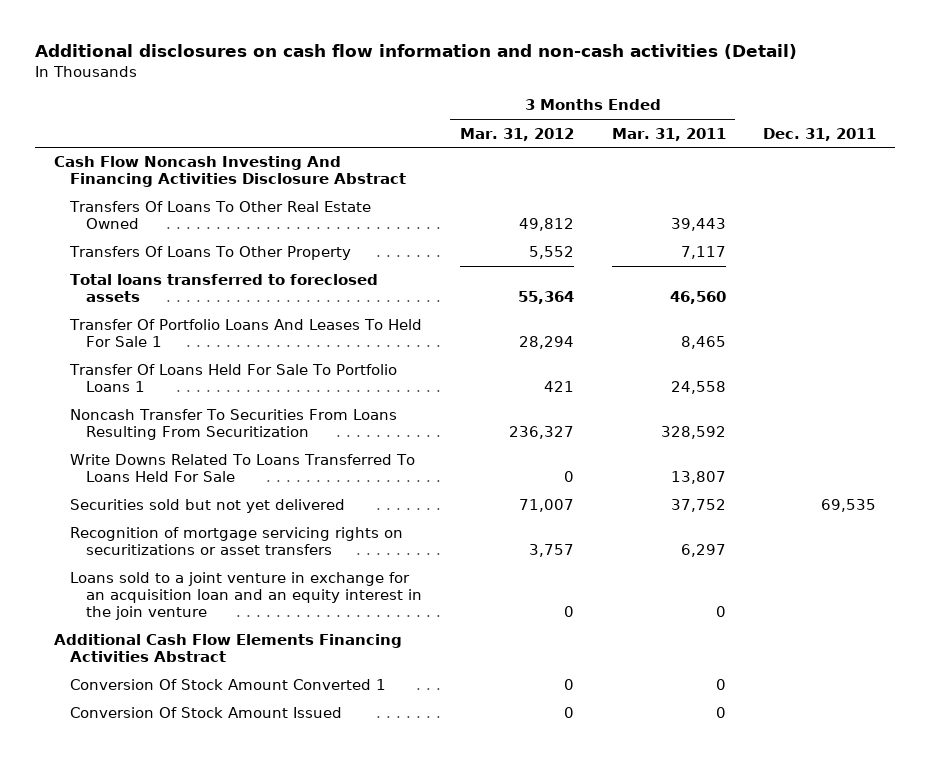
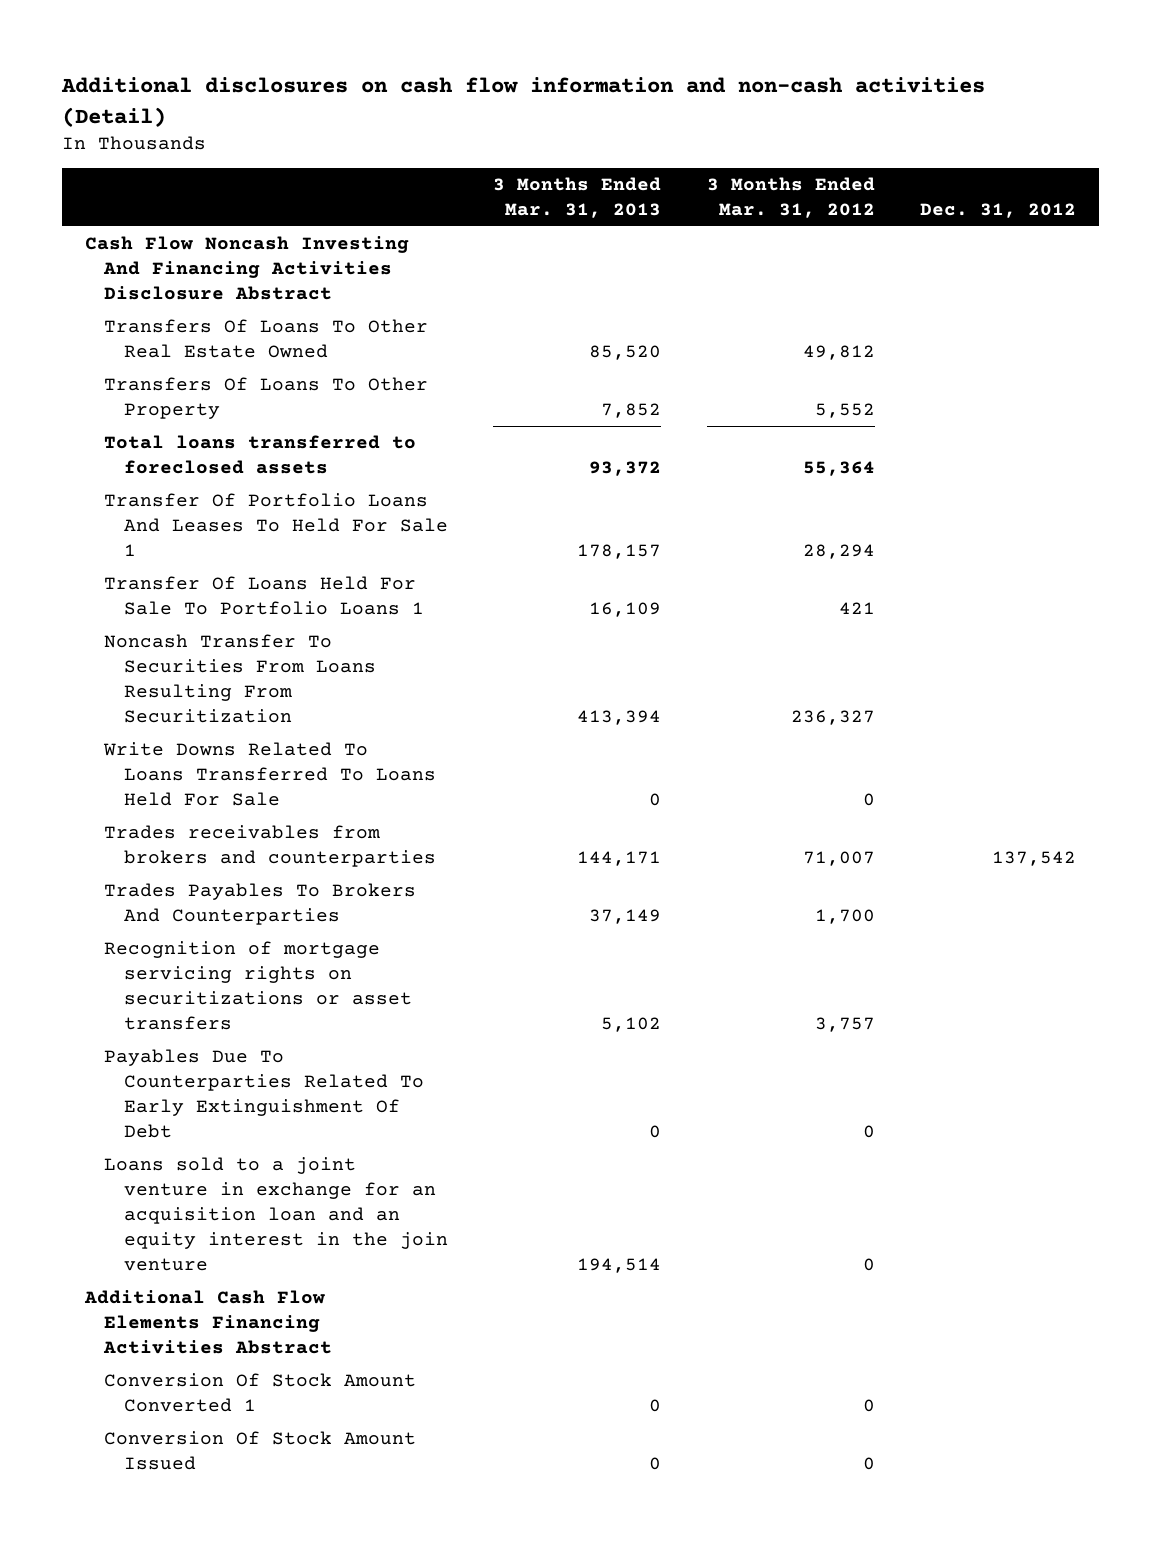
- | 3 Months Ended Mar. 31, 2012 | 3 Months Ended Mar. 31, 2011 | Dec. 31, 2011
+ | 3 Months Ended Mar. 31, 2013 | 3 Months Ended Mar. 31, 2012 | Dec. 31, 2012
- Securities sold but not yet delivered | 71,007 | 37,752 | 69,535
+ Trades receivables from brokers and counterparties | 144,171 | 71,007 | 137,542
+ Trades Payables To Brokers And Counterparties | 37,149 | 1,700 |
+ Payables Due To Counterparties Related To Early Extinguishment Of Debt | 0 | 0 |

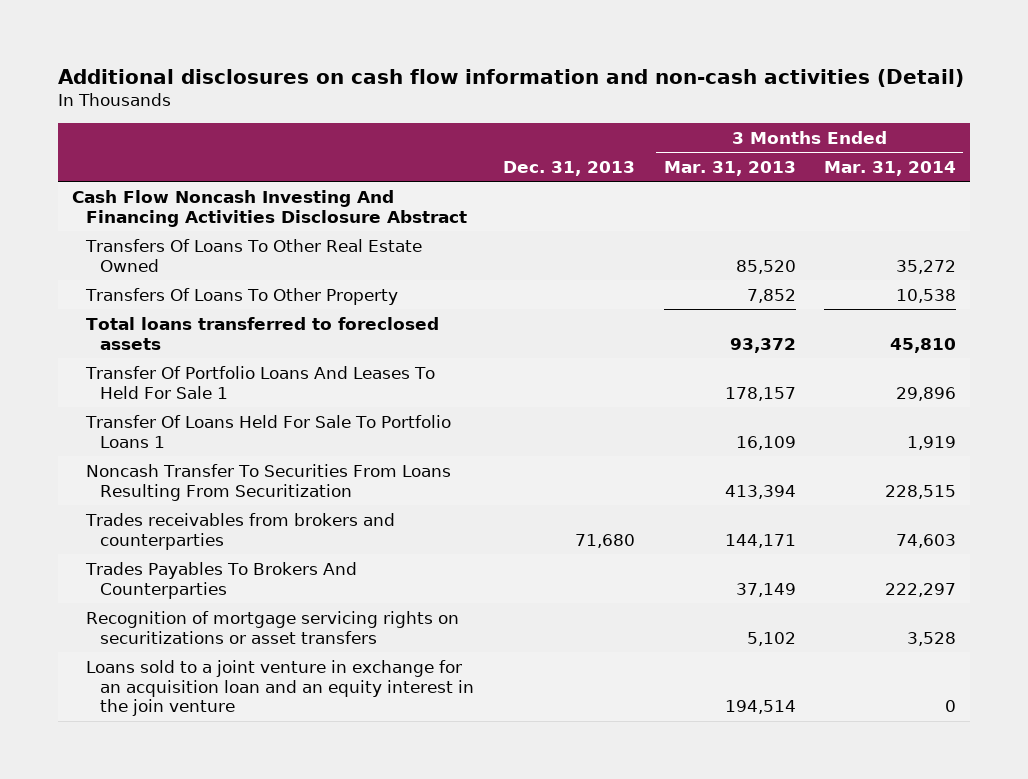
- | 3 Months Ended Mar. 31, 2013 | 3 Months Ended Mar. 31, 2012 | Dec. 31, 2012
+ | Dec. 31, 2013 | 3 Months Ended Mar. 31, 2013 | 3 Months Ended Mar. 31, 2014
- Write Downs Related To Loans Transferred To Loans Held For Sale | 0 | 0 |
- Payables Due To Counterparties Related To Early Extinguishment Of Debt | 0 | 0 |
- Additional Cash Flow Elements Financing Activities Abstract
- Conversion Of Stock Amount Converted 1 | 0 | 0 |
- Conversion Of Stock Amount Issued | 0 | 0 |

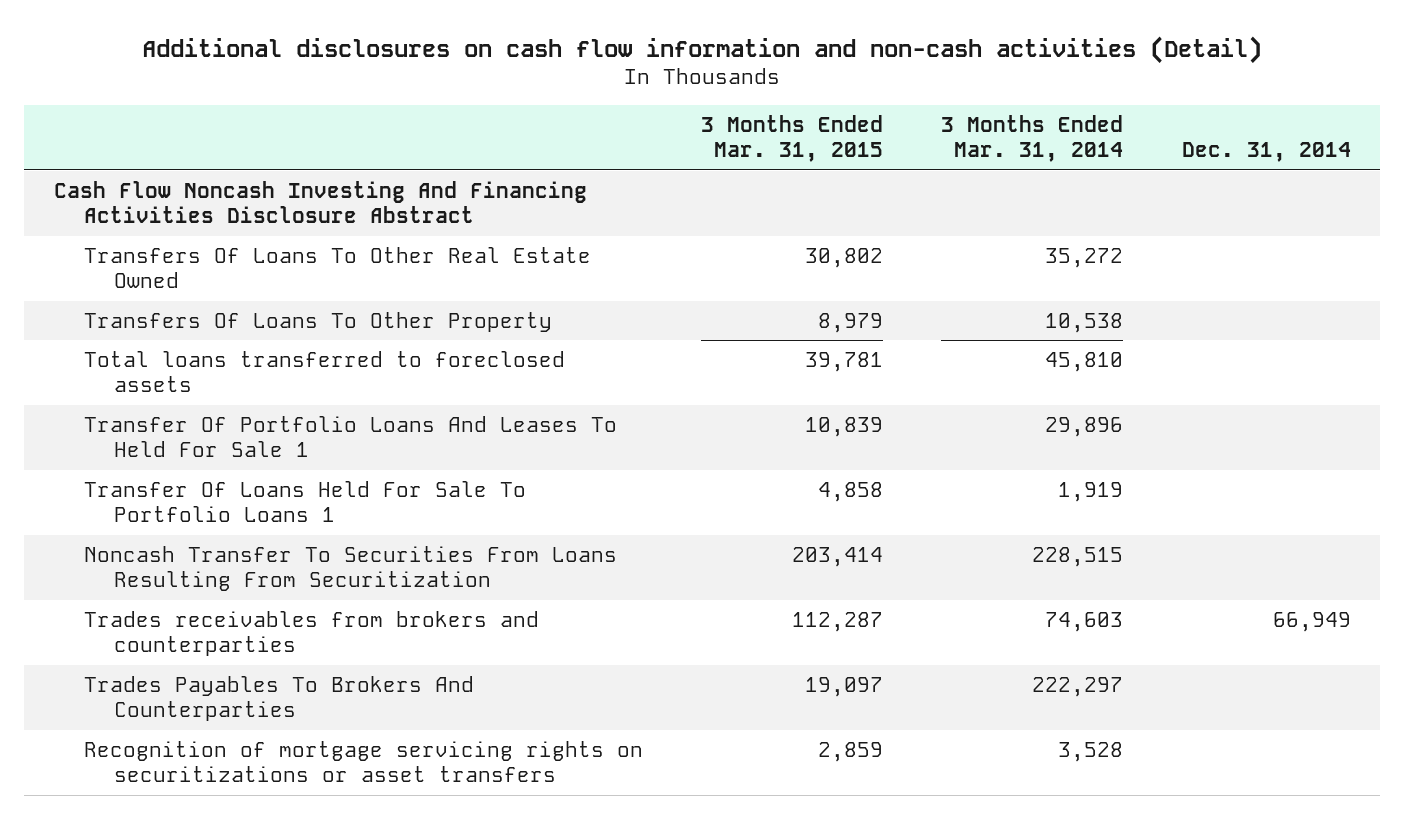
- | Dec. 31, 2013 | 3 Months Ended Mar. 31, 2013 | 3 Months Ended Mar. 31, 2014
+ | 3 Months Ended Mar. 31, 2015 | 3 Months Ended Mar. 31, 2014 | Dec. 31, 2014
- Loans sold to a joint venture in exchange for an acquisition loan and an equity interest in the join venture | | 194,514 | 0

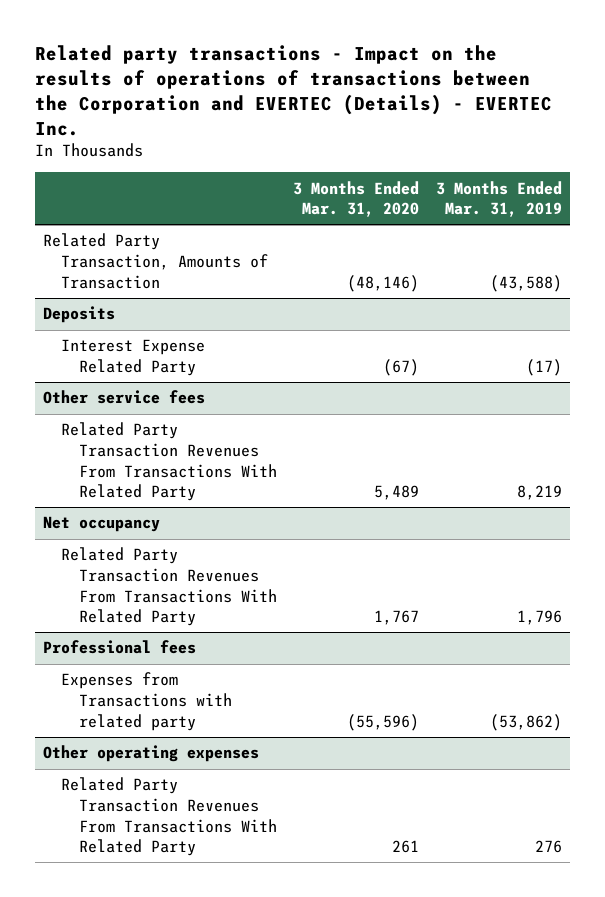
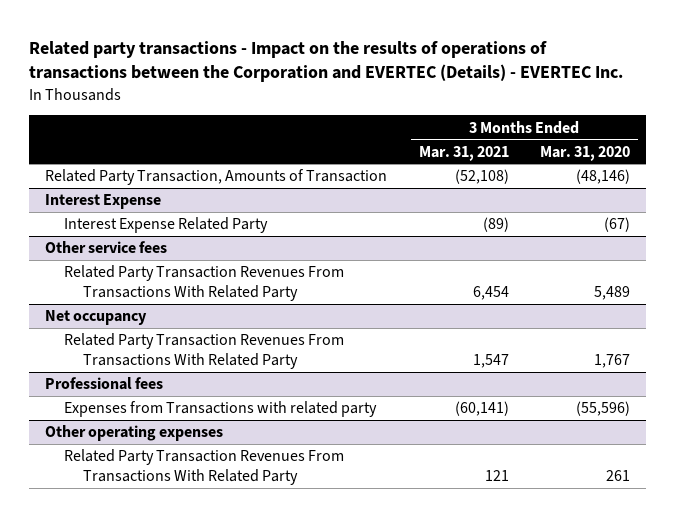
- | 3 Months Ended Mar. 31, 2020 | 3 Months Ended Mar. 31, 2019
+ | 3 Months Ended Mar. 31, 2021 | 3 Months Ended Mar. 31, 2020
- Deposits
+ Interest Expense

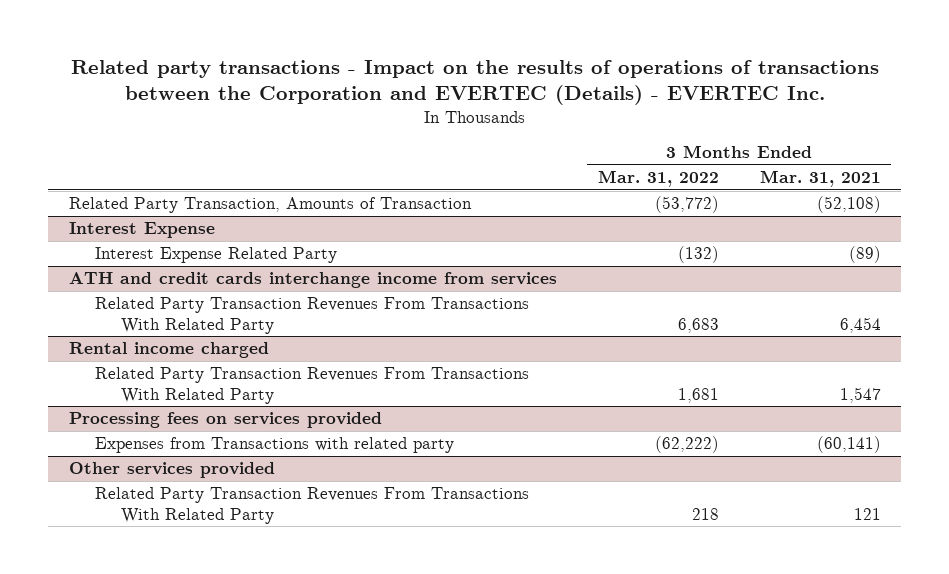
- | 3 Months Ended Mar. 31, 2021 | 3 Months Ended Mar. 31, 2020
+ | 3 Months Ended Mar. 31, 2022 | 3 Months Ended Mar. 31, 2021
- Other service fees
+ ATH and credit cards interchange income from services
- Net occupancy
+ Rental income charged
- Professional fees
+ Processing fees on services provided
- Other operating expenses
+ Other services provided

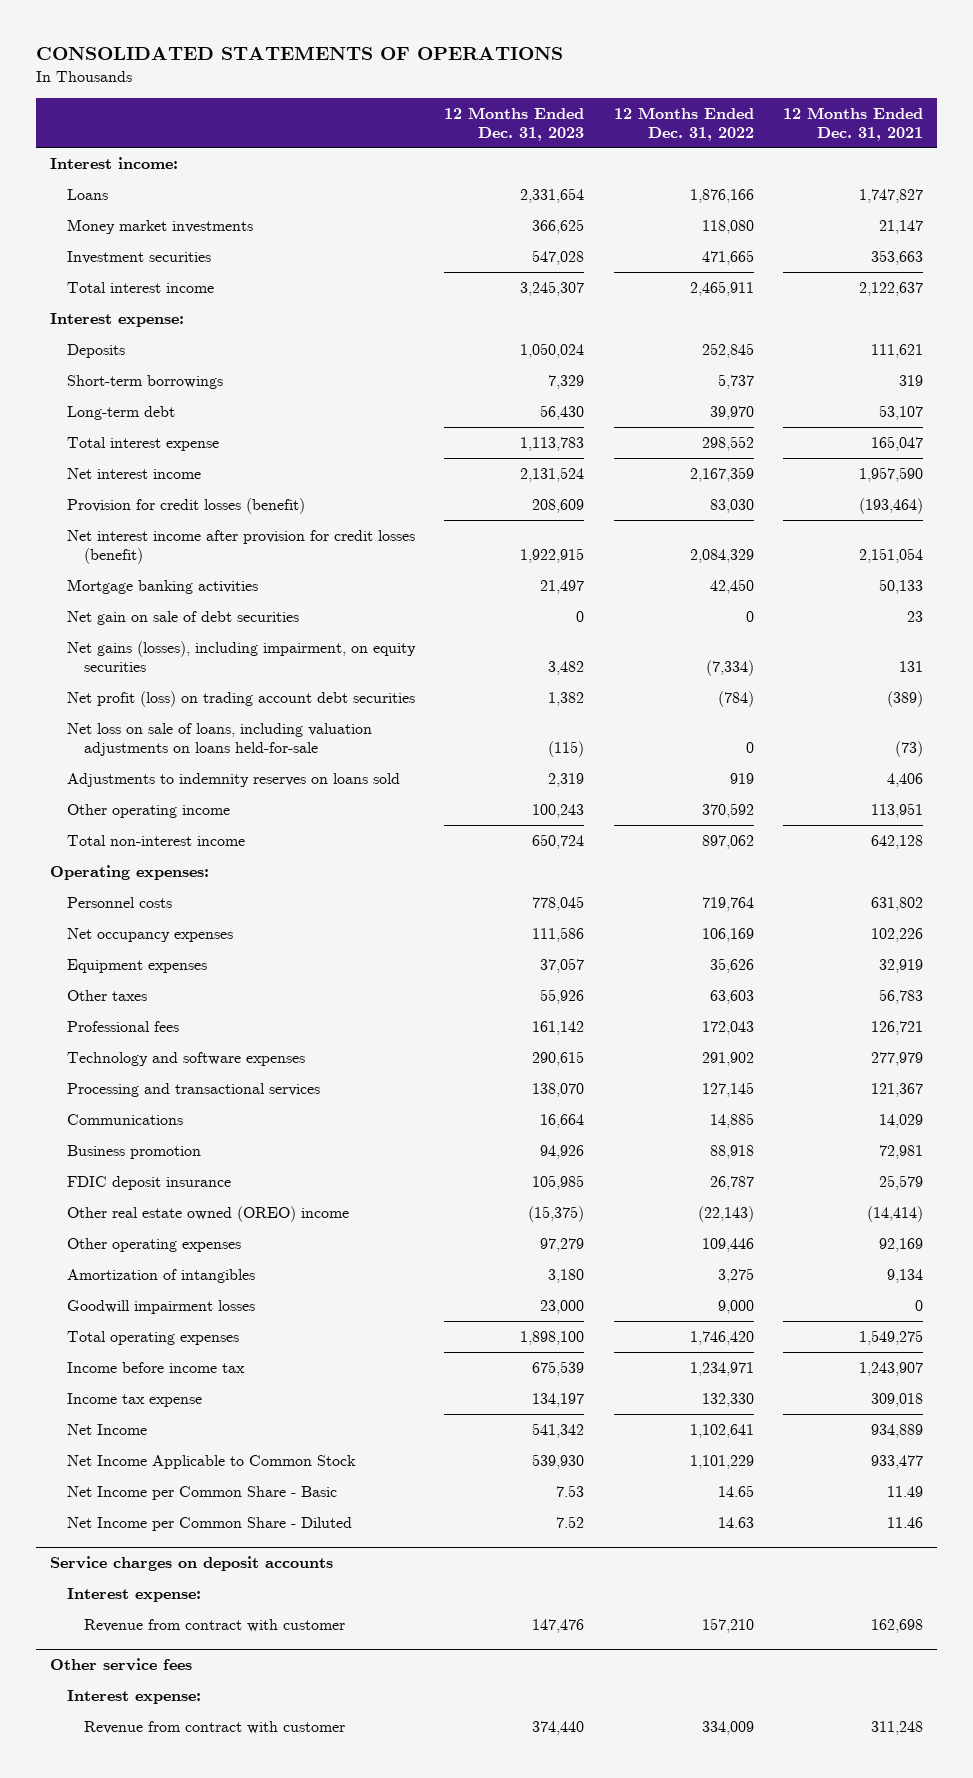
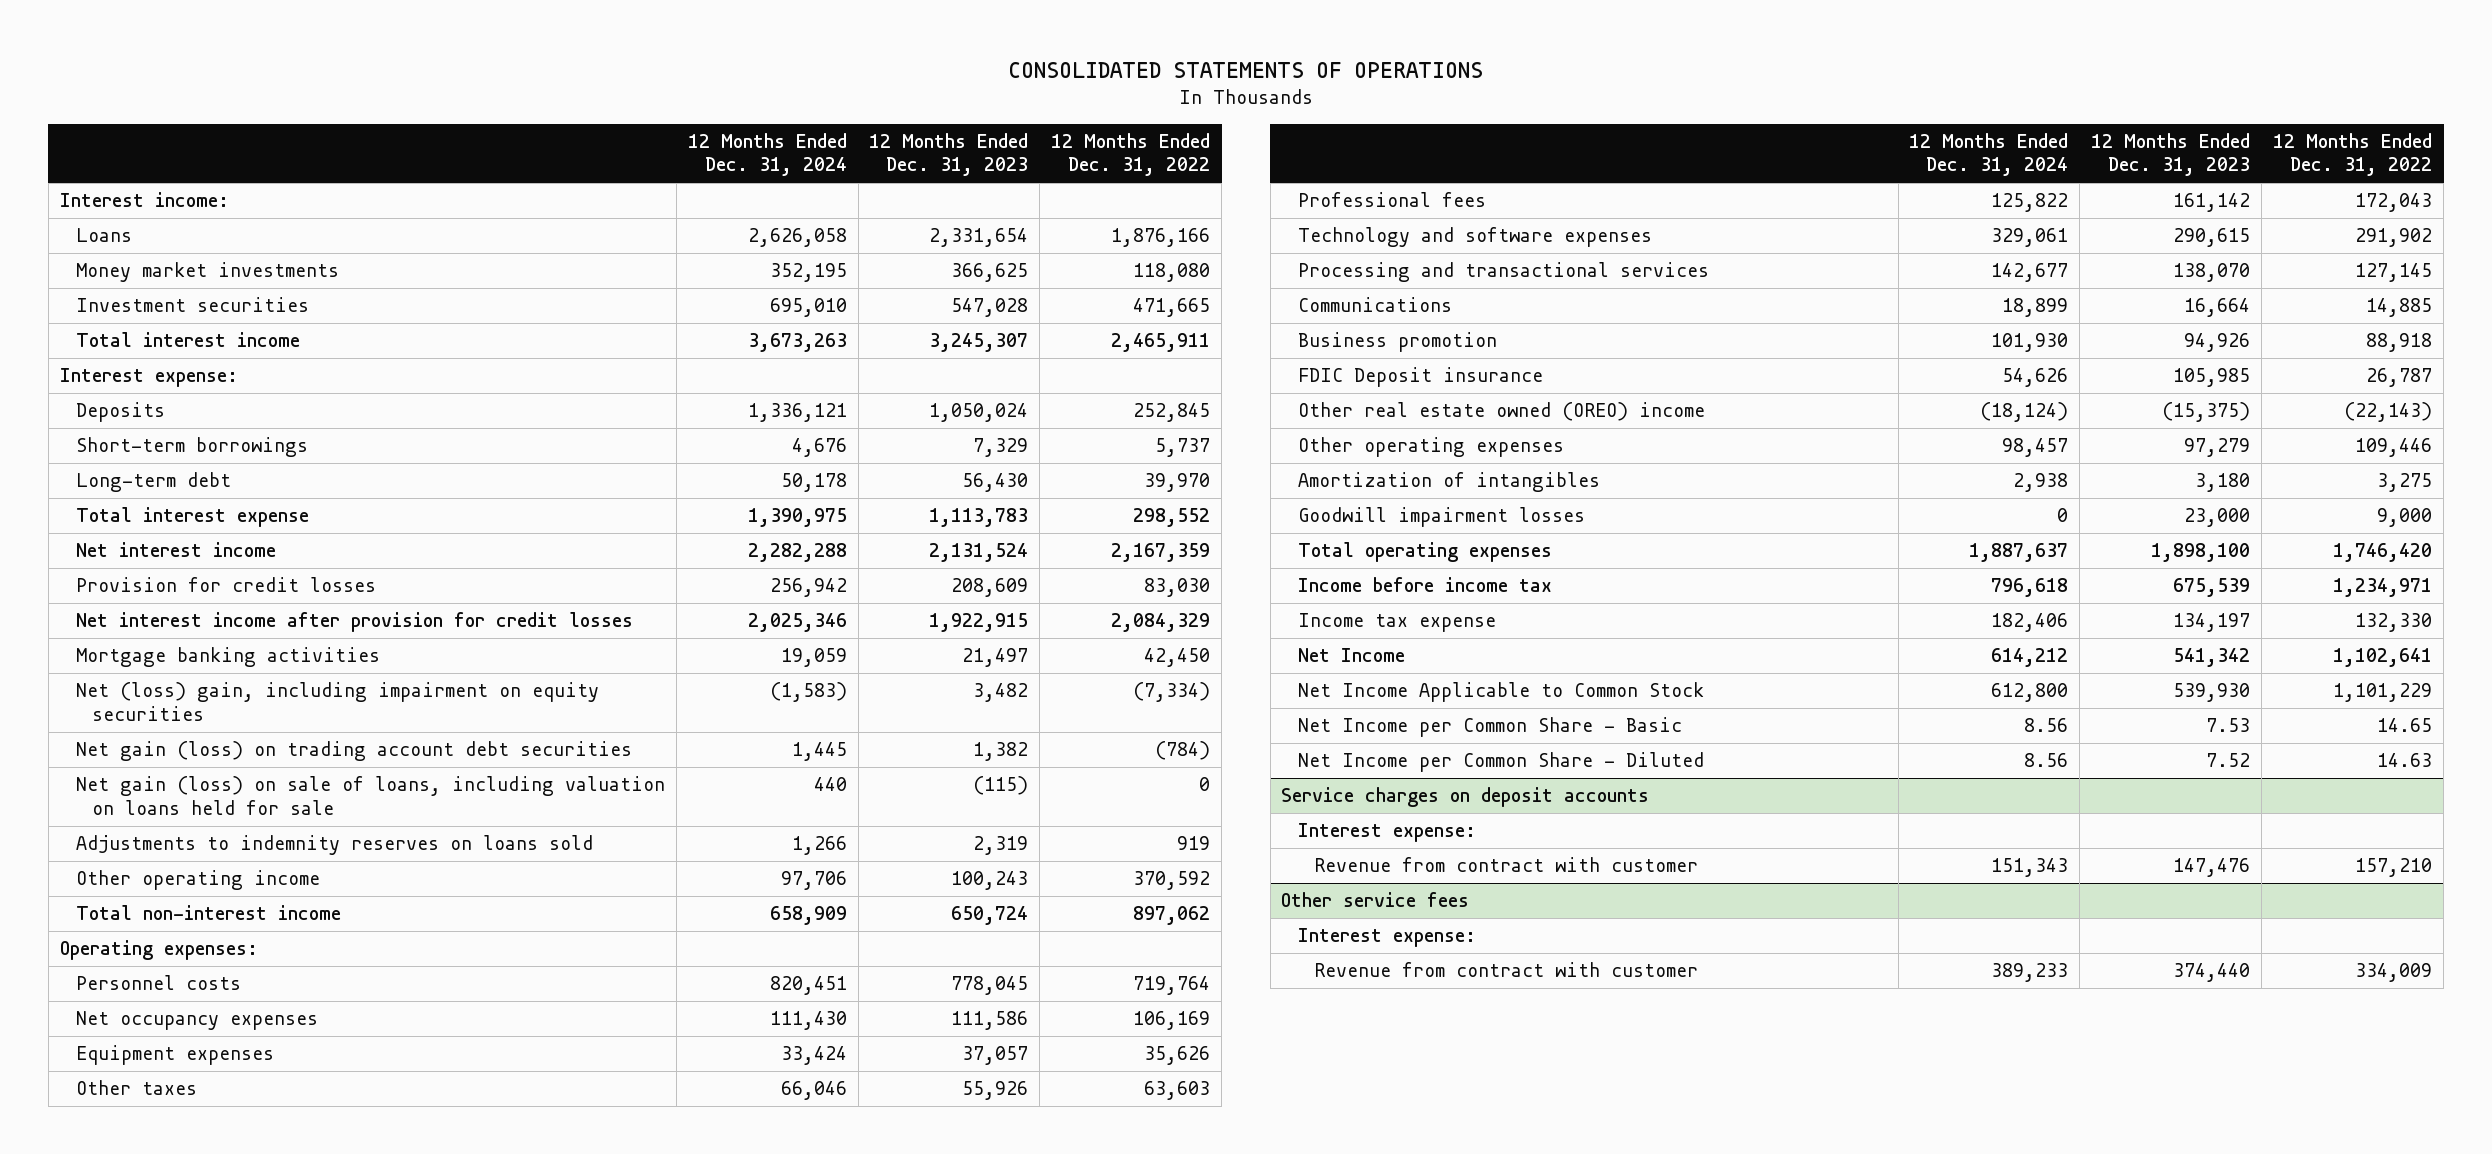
- | 12 Months Ended Dec. 31, 2023 | 12 Months Ended Dec. 31, 2022 | 12 Months Ended Dec. 31, 2021
+ | 12 Months Ended Dec. 31, 2024 | 12 Months Ended Dec. 31, 2023 | 12 Months Ended Dec. 31, 2022
- Provision for credit losses (benefit) | 208,609 | 83,030 | (193,464)
- Net interest income after provision for credit losses (benefit) | 1,922,915 | 2,084,329 | 2,151,054
+ Provision for credit losses | 256,942 | 208,609 | 83,030
+ Net interest income after provision for credit losses | 2,025,346 | 1,922,915 | 2,084,329
- Net gain on sale of debt securities | 0 | 0 | 23
- Net gains (losses), including impairment, on equity securities | 3,482 | (7,334) | 131
- Net profit (loss) on trading account debt securities | 1,382 | (784) | (389)
- Net loss on sale of loans, including valuation adjustments on loans held-for-sale | (115) | 0 | (73)
+ Net (loss) gain, including impairment on equity securities | (1,583) | 3,482 | (7,334)
+ Net gain (loss) on trading account debt securities | 1,445 | 1,382 | (784)
+ Net gain (loss) on sale of loans, including valuation on loans held for sale | 440 | (115) | 0
- FDIC deposit insurance | 105,985 | 26,787 | 25,579
+ FDIC Deposit insurance | 54,626 | 105,985 | 26,787

